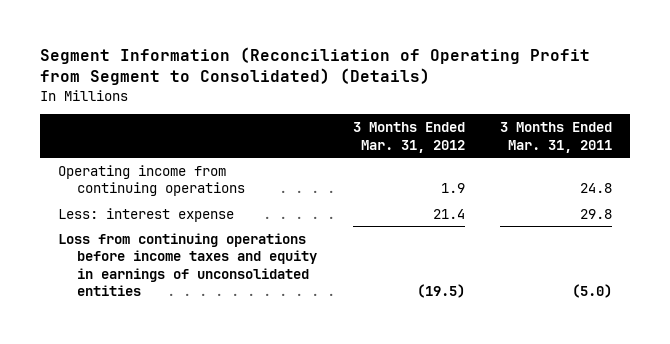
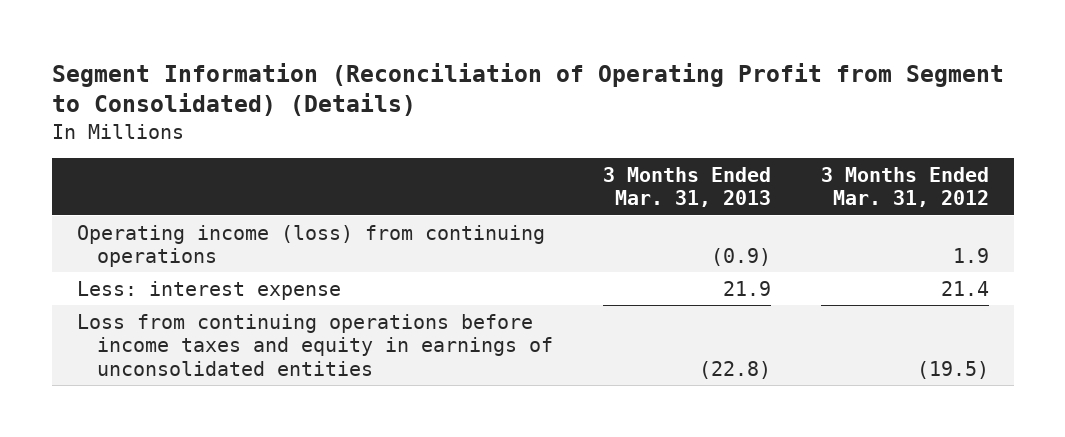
- | 3 Months Ended Mar. 31, 2012 | 3 Months Ended Mar. 31, 2011
+ | 3 Months Ended Mar. 31, 2013 | 3 Months Ended Mar. 31, 2012
- Operating income from continuing operations | 1.9 | 24.8
+ Operating income (loss) from continuing operations | (0.9) | 1.9

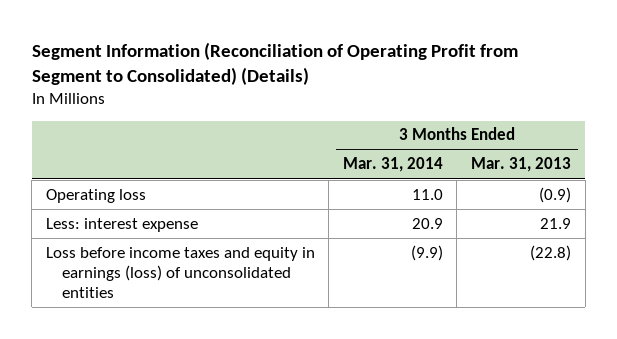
- | 3 Months Ended Mar. 31, 2013 | 3 Months Ended Mar. 31, 2012
+ | 3 Months Ended Mar. 31, 2014 | 3 Months Ended Mar. 31, 2013
- Operating income (loss) from continuing operations | (0.9) | 1.9
+ Operating loss | 11.0 | (0.9)
- Loss from continuing operations before income taxes and equity in earnings of unconsolidated entities | (22.8) | (19.5)
+ Loss before income taxes and equity in earnings (loss) of unconsolidated entities | (9.9) | (22.8)

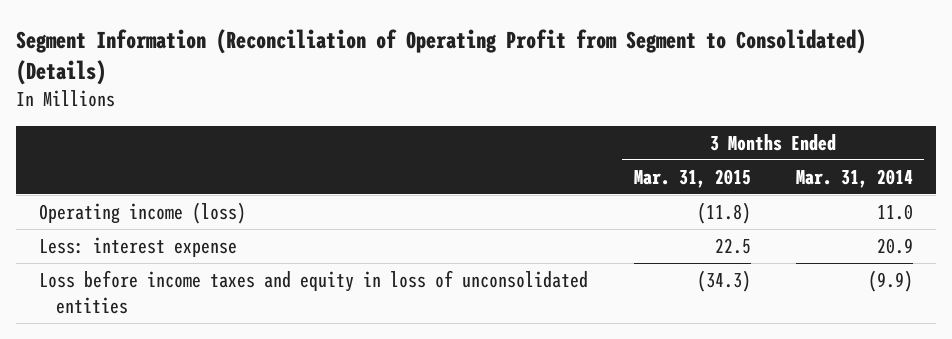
- | 3 Months Ended Mar. 31, 2014 | 3 Months Ended Mar. 31, 2013
+ | 3 Months Ended Mar. 31, 2015 | 3 Months Ended Mar. 31, 2014
- Operating loss | 11.0 | (0.9)
+ Operating income (loss) | (11.8) | 11.0
- Loss before income taxes and equity in earnings (loss) of unconsolidated entities | (9.9) | (22.8)
+ Loss before income taxes and equity in loss of unconsolidated entities | (34.3) | (9.9)

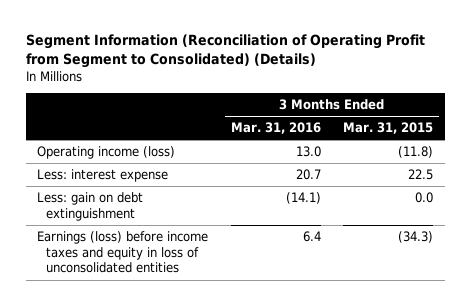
- | 3 Months Ended Mar. 31, 2015 | 3 Months Ended Mar. 31, 2014
+ | 3 Months Ended Mar. 31, 2016 | 3 Months Ended Mar. 31, 2015
- Loss before income taxes and equity in loss of unconsolidated entities | (34.3) | (9.9)
+ Less: gain on debt extinguishment | (14.1) | 0.0
+ Earnings (loss) before income taxes and equity in loss of unconsolidated entities | 6.4 | (34.3)

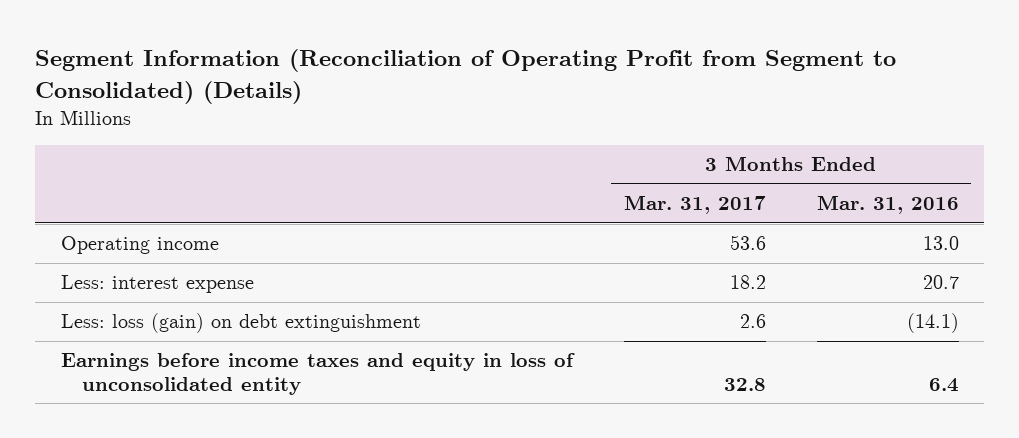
- | 3 Months Ended Mar. 31, 2016 | 3 Months Ended Mar. 31, 2015
+ | 3 Months Ended Mar. 31, 2017 | 3 Months Ended Mar. 31, 2016
- Operating income (loss) | 13.0 | (11.8)
+ Operating income | 53.6 | 13.0
- Less: gain on debt extinguishment | (14.1) | 0.0
- Earnings (loss) before income taxes and equity in loss of unconsolidated entities | 6.4 | (34.3)
+ Less: loss (gain) on debt extinguishment | 2.6 | (14.1)
+ Earnings before income taxes and equity in loss of unconsolidated entity | 32.8 | 6.4

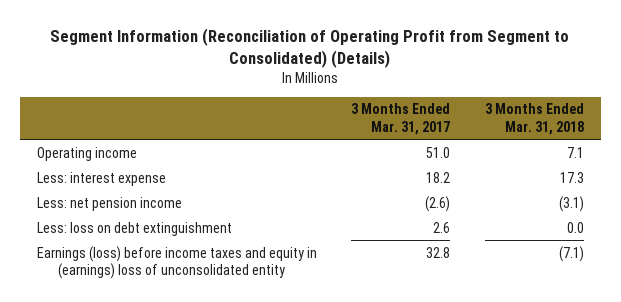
- | 3 Months Ended Mar. 31, 2017 | 3 Months Ended Mar. 31, 2016
+ | 3 Months Ended Mar. 31, 2017 | 3 Months Ended Mar. 31, 2018
- Operating income | 53.6 | 13.0
+ Operating income | 51.0 | 7.1
- Less: loss (gain) on debt extinguishment | 2.6 | (14.1)
- Earnings before income taxes and equity in loss of unconsolidated entity | 32.8 | 6.4
+ Less: net pension income | (2.6) | (3.1)
+ Less: loss on debt extinguishment | 2.6 | 0.0
+ Earnings (loss) before income taxes and equity in (earnings) loss of unconsolidated entity | 32.8 | (7.1)

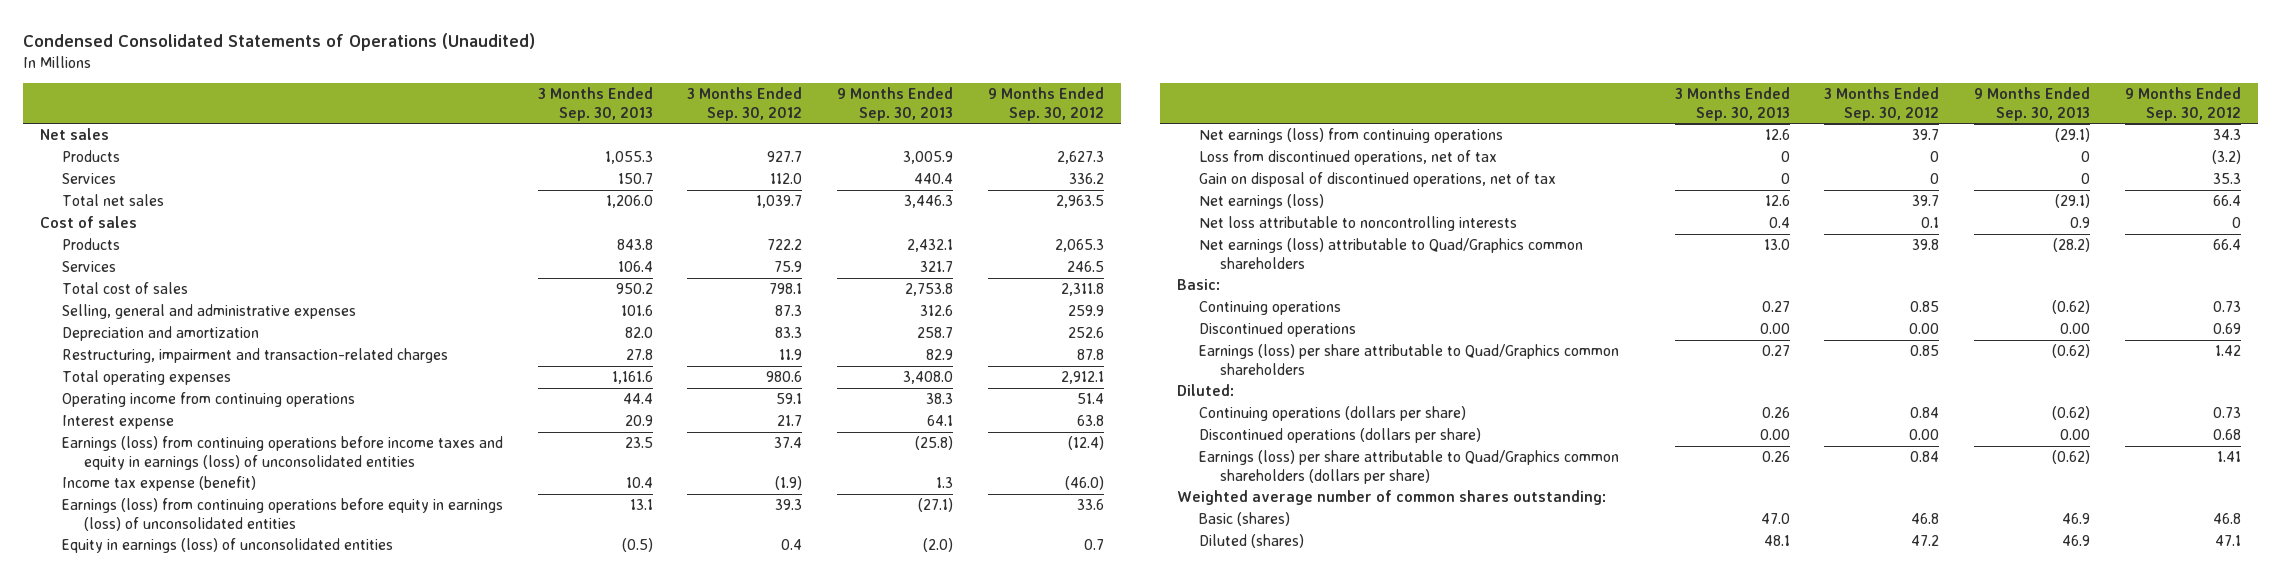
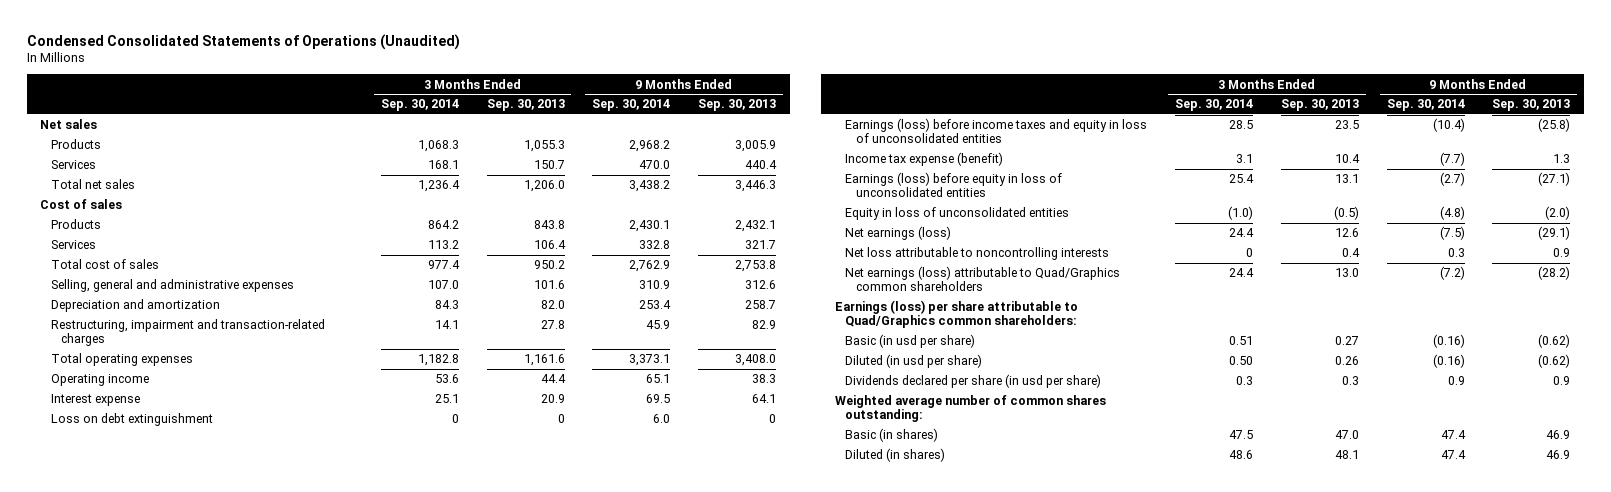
- | 3 Months Ended Sep. 30, 2013 | 3 Months Ended Sep. 30, 2012 | 9 Months Ended Sep. 30, 2013 | 9 Months Ended Sep. 30, 2012
+ | 3 Months Ended Sep. 30, 2014 | 3 Months Ended Sep. 30, 2013 | 9 Months Ended Sep. 30, 2014 | 9 Months Ended Sep. 30, 2013
- Operating income from continuing operations | 44.4 | 59.1 | 38.3 | 51.4
+ Operating income | 53.6 | 44.4 | 65.1 | 38.3
- Earnings (loss) from continuing operations before income taxes and equity in earnings (loss) of unconsolidated entities | 23.5 | 37.4 | (25.8) | (12.4)
+ Loss on debt extinguishment | 0 | 0 | 6.0 | 0
+ Earnings (loss) before income taxes and equity in loss of unconsolidated entities | 28.5 | 23.5 | (10.4) | (25.8)
- Earnings (loss) from continuing operations before equity in earnings (loss) of unconsolidated entities | 13.1 | 39.3 | (27.1) | 33.6
- Equity in earnings (loss) of unconsolidated entities | (0.5) | 0.4 | (2.0) | 0.7
- Net earnings (loss) from continuing operations | 12.6 | 39.7 | (29.1) | 34.3
- Loss from discontinued operations, net of tax | 0 | 0 | 0 | (3.2)
- Gain on disposal of discontinued operations, net of tax | 0 | 0 | 0 | 35.3
+ Earnings (loss) before equity in loss of unconsolidated entities | 25.4 | 13.1 | (2.7) | (27.1)
+ Equity in loss of unconsolidated entities | (1.0) | (0.5) | (4.8) | (2.0)
- Basic:
- Continuing operations | 0.27 | 0.85 | (0.62) | 0.73
- Discontinued operations | 0.00 | 0.00 | 0.00 | 0.69
- Earnings (loss) per share attributable to Quad/Graphics common shareholders | 0.27 | 0.85 | (0.62) | 1.42
- Diluted:
- Continuing operations (dollars per share) | 0.26 | 0.84 | (0.62) | 0.73
- Discontinued operations (dollars per share) | 0.00 | 0.00 | 0.00 | 0.68
- Earnings (loss) per share attributable to Quad/Graphics common shareholders (dollars per share) | 0.26 | 0.84 | (0.62) | 1.41
+ Earnings (loss) per share attributable to Quad/Graphics common shareholders:
+ Basic (in usd per share) | 0.51 | 0.27 | (0.16) | (0.62)
+ Diluted (in usd per share) | 0.50 | 0.26 | (0.16) | (0.62)
+ Dividends declared per share (in usd per share) | 0.3 | 0.3 | 0.9 | 0.9
- Basic (shares) | 47.0 | 46.8 | 46.9 | 46.8
- Diluted (shares) | 48.1 | 47.2 | 46.9 | 47.1
+ Basic (in shares) | 47.5 | 47.0 | 47.4 | 46.9
+ Diluted (in shares) | 48.6 | 48.1 | 47.4 | 46.9

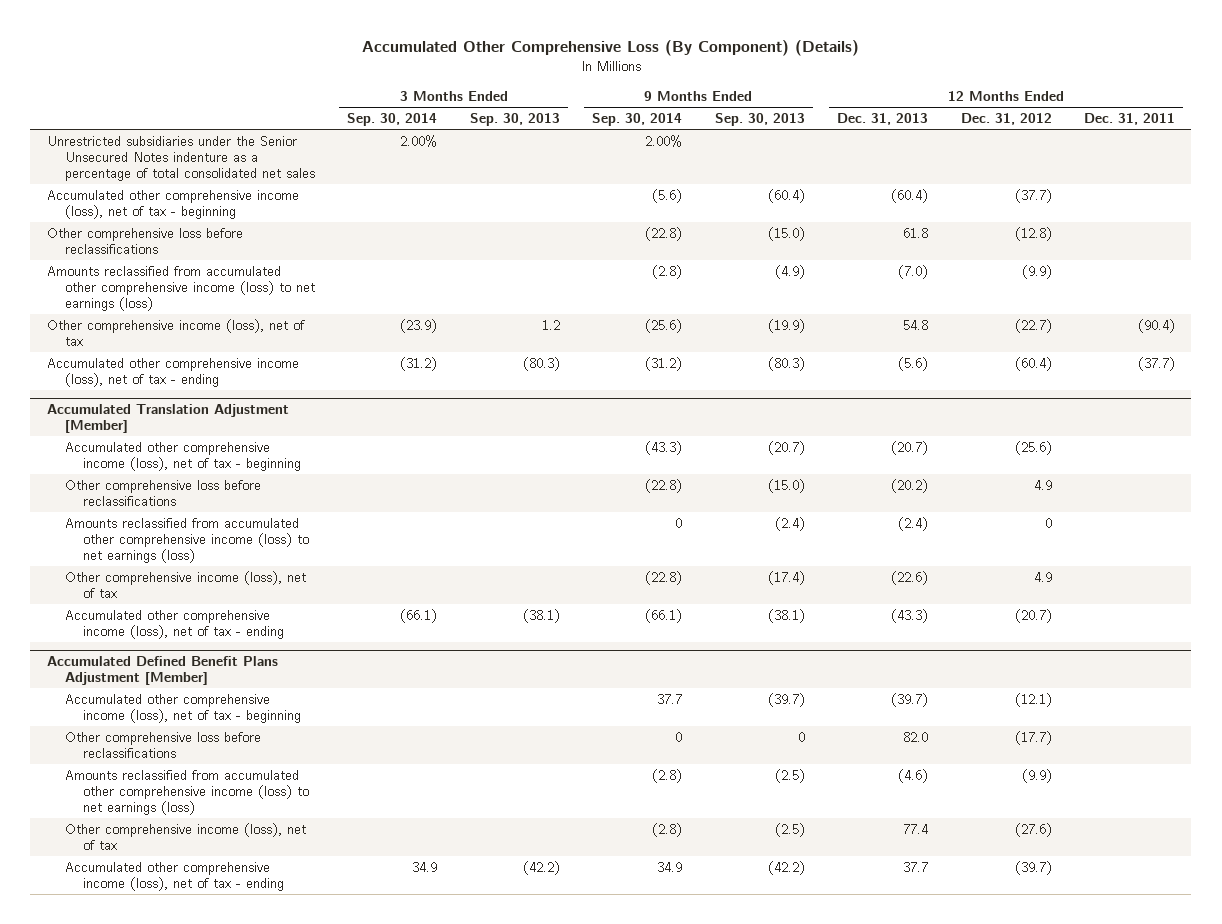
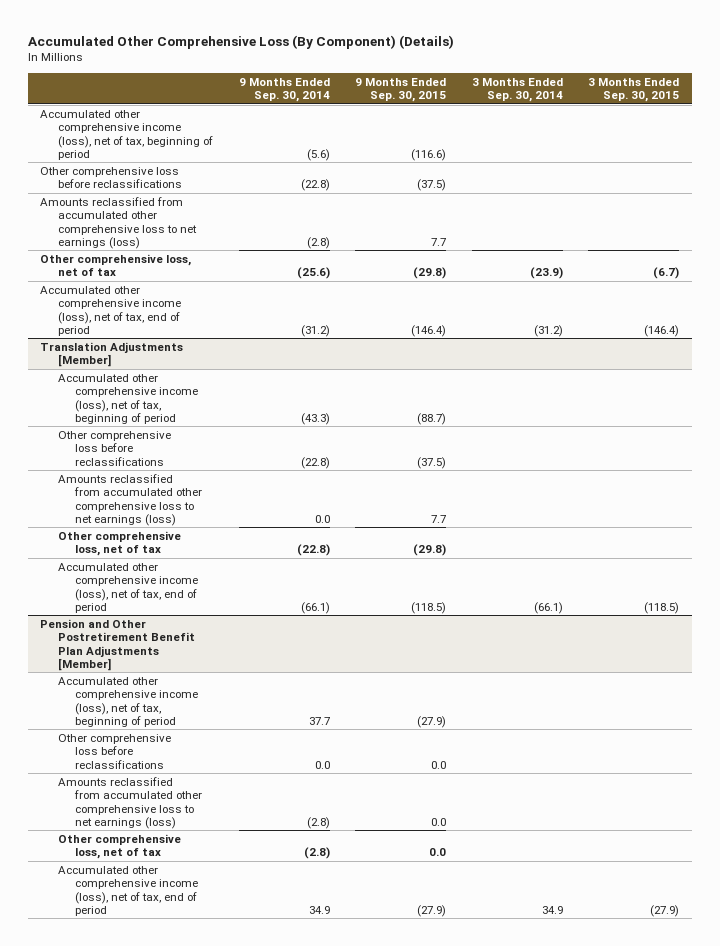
- | 3 Months Ended Sep. 30, 2014 | 3 Months Ended Sep. 30, 2013 | 9 Months Ended Sep. 30, 2014 | 9 Months Ended Sep. 30, 2013 | 12 Months Ended Dec. 31, 2013 | 12 Months Ended Dec. 31, 2012 | 12 Months Ended Dec. 31, 2011
+ | 9 Months Ended Sep. 30, 2014 | 9 Months Ended Sep. 30, 2015 | 3 Months Ended Sep. 30, 2014 | 3 Months Ended Sep. 30, 2015
- Unrestricted subsidiaries under the Senior Unsecured Notes indenture as a percentage of total consolidated net sales | 2.00% | | 2.00% | | | |
- Accumulated other comprehensive income (loss), net of tax - beginning | | | (5.6) | (60.4) | (60.4) | (37.7) |
+ Accumulated other comprehensive income (loss), net of tax, beginning of period | (5.6) | (116.6) | |
- Amounts reclassified from accumulated other comprehensive income (loss) to net earnings (loss) | | | (2.8) | (4.9) | (7.0) | (9.9) |
- Other comprehensive income (loss), net of tax | (23.9) | 1.2 | (25.6) | (19.9) | 54.8 | (22.7) | (90.4)
- Accumulated other comprehensive income (loss), net of tax - ending | (31.2) | (80.3) | (31.2) | (80.3) | (5.6) | (60.4) | (37.7)
- Accumulated Translation Adjustment [Member]
- Accumulated other comprehensive income (loss), net of tax - beginning | | | (43.3) | (20.7) | (20.7) | (25.6) |
+ Amounts reclassified from accumulated other comprehensive loss to net earnings (loss) | (2.8) | 7.7 | |
+ Other comprehensive loss, net of tax | (25.6) | (29.8) | (23.9) | (6.7)
+ Accumulated other comprehensive income (loss), net of tax, end of period | (31.2) | (146.4) | (31.2) | (146.4)
+ Translation Adjustments [Member]
+ Accumulated other comprehensive income (loss), net of tax, beginning of period | (43.3) | (88.7) | |
- Amounts reclassified from accumulated other comprehensive income (loss) to net earnings (loss) | | | 0 | (2.4) | (2.4) | 0 |
- Other comprehensive income (loss), net of tax | | | (22.8) | (17.4) | (22.6) | 4.9 |
- Accumulated other comprehensive income (loss), net of tax - ending | (66.1) | (38.1) | (66.1) | (38.1) | (43.3) | (20.7) |
- Accumulated Defined Benefit Plans Adjustment [Member]
- Accumulated other comprehensive income (loss), net of tax - beginning | | | 37.7 | (39.7) | (39.7) | (12.1) |
- Other comprehensive loss before reclassifications | | | 0 | 0 | 82.0 | (17.7) |
- Amounts reclassified from accumulated other comprehensive income (loss) to net earnings (loss) | | | (2.8) | (2.5) | (4.6) | (9.9) |
- Other comprehensive income (loss), net of tax | | | (2.8) | (2.5) | 77.4 | (27.6) |
- Accumulated other comprehensive income (loss), net of tax - ending | 34.9 | (42.2) | 34.9 | (42.2) | 37.7 | (39.7) |
+ Amounts reclassified from accumulated other comprehensive loss to net earnings (loss) | 0.0 | 7.7 | |
+ Other comprehensive loss, net of tax | (22.8) | (29.8) | |
+ Accumulated other comprehensive income (loss), net of tax, end of period | (66.1) | (118.5) | (66.1) | (118.5)
+ Pension and Other Postretirement Benefit Plan Adjustments [Member]
+ Accumulated other comprehensive income (loss), net of tax, beginning of period | 37.7 | (27.9) | |
+ Other comprehensive loss before reclassifications | 0.0 | 0.0 | |
+ Amounts reclassified from accumulated other comprehensive loss to net earnings (loss) | (2.8) | 0.0 | |
+ Other comprehensive loss, net of tax | (2.8) | 0.0 | |
+ Accumulated other comprehensive income (loss), net of tax, end of period | 34.9 | (27.9) | 34.9 | (27.9)

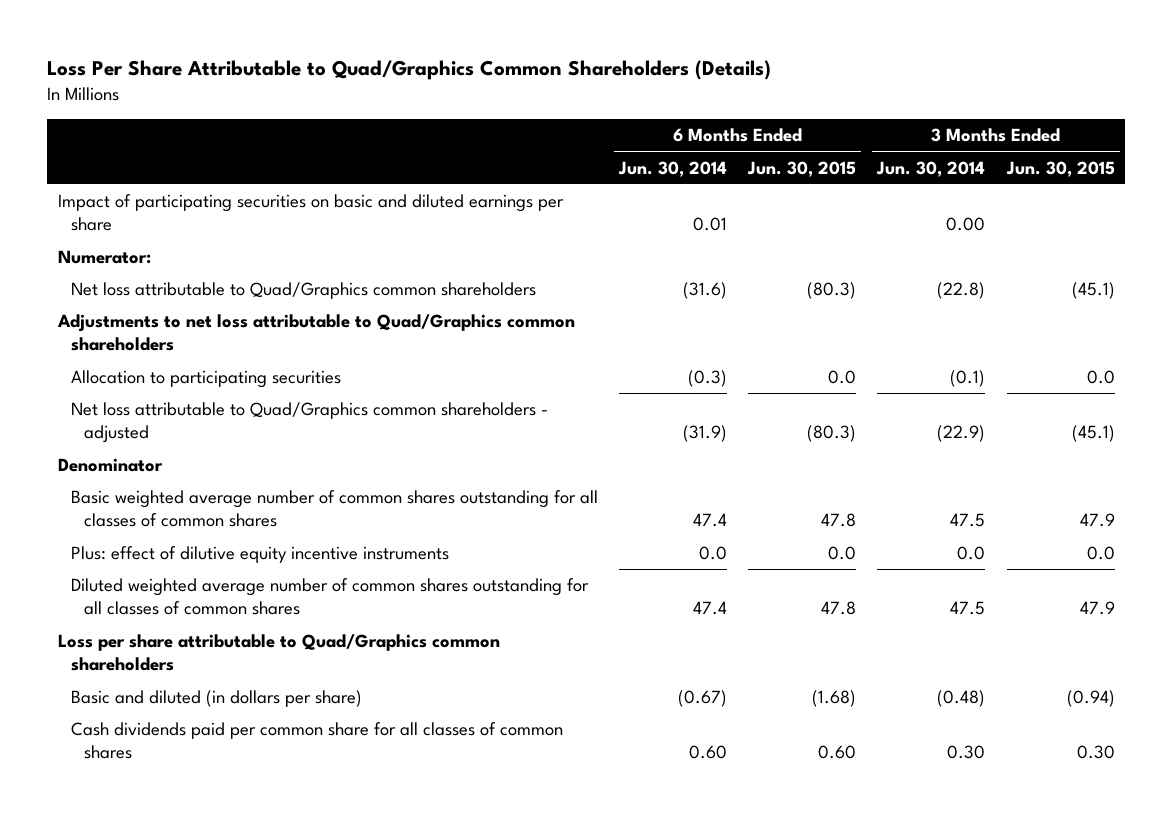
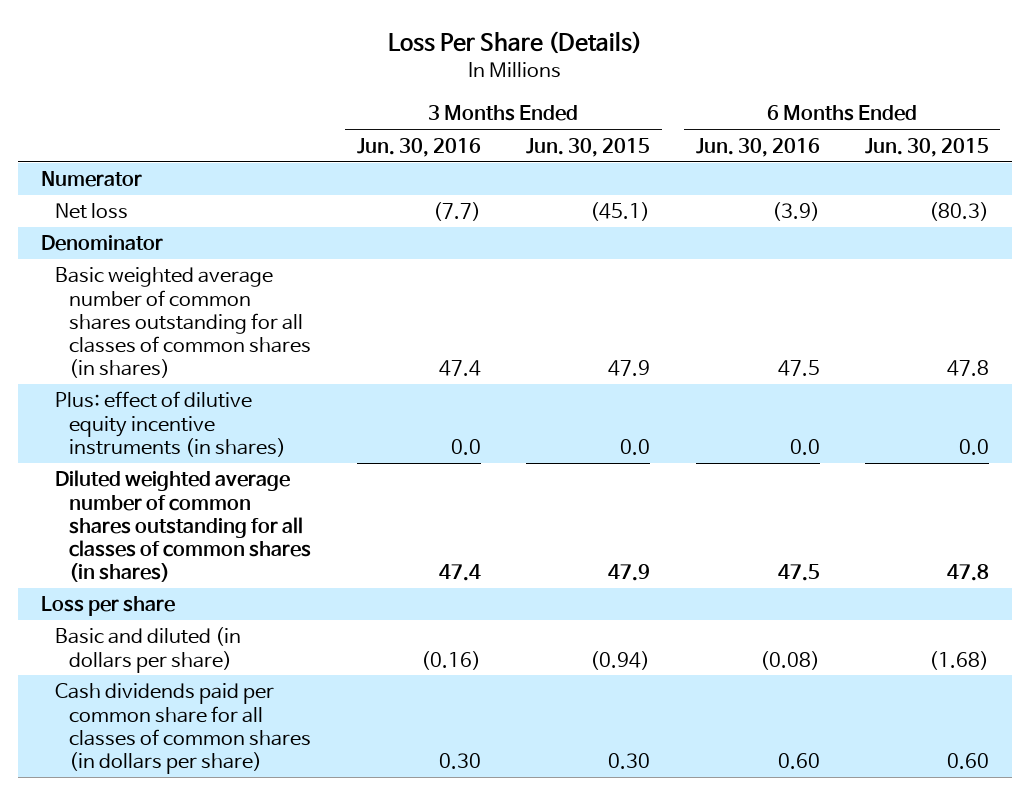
- Loss Per Share Attributable to Quad/Graphics Common Shareholders (Details)
+ Loss Per Share (Details)
- | 6 Months Ended Jun. 30, 2014 | 6 Months Ended Jun. 30, 2015 | 3 Months Ended Jun. 30, 2014 | 3 Months Ended Jun. 30, 2015
+ | 3 Months Ended Jun. 30, 2016 | 3 Months Ended Jun. 30, 2015 | 6 Months Ended Jun. 30, 2016 | 6 Months Ended Jun. 30, 2015
- Impact of participating securities on basic and diluted earnings per share | 0.01 | | 0.00 |
- Numerator:
- Net loss attributable to Quad/Graphics common shareholders | (31.6) | (80.3) | (22.8) | (45.1)
- Adjustments to net loss attributable to Quad/Graphics common shareholders
- Allocation to participating securities | (0.3) | 0.0 | (0.1) | 0.0
- Net loss attributable to Quad/Graphics common shareholders - adjusted | (31.9) | (80.3) | (22.9) | (45.1)
+ Numerator
+ Net loss | (7.7) | (45.1) | (3.9) | (80.3)
- Basic weighted average number of common shares outstanding for all classes of common shares | 47.4 | 47.8 | 47.5 | 47.9
- Plus: effect of dilutive equity incentive instruments | 0.0 | 0.0 | 0.0 | 0.0
- Diluted weighted average number of common shares outstanding for all classes of common shares | 47.4 | 47.8 | 47.5 | 47.9
- Loss per share attributable to Quad/Graphics common shareholders
+ Basic weighted average number of common shares outstanding for all classes of common shares (in shares) | 47.4 | 47.9 | 47.5 | 47.8
+ Plus: effect of dilutive equity incentive instruments (in shares) | 0.0 | 0.0 | 0.0 | 0.0
+ Diluted weighted average number of common shares outstanding for all classes of common shares (in shares) | 47.4 | 47.9 | 47.5 | 47.8
+ Loss per share
- Cash dividends paid per common share for all classes of common shares | 0.60 | 0.60 | 0.30 | 0.30
+ Cash dividends paid per common share for all classes of common shares (in dollars per share) | 0.30 | 0.30 | 0.60 | 0.60

